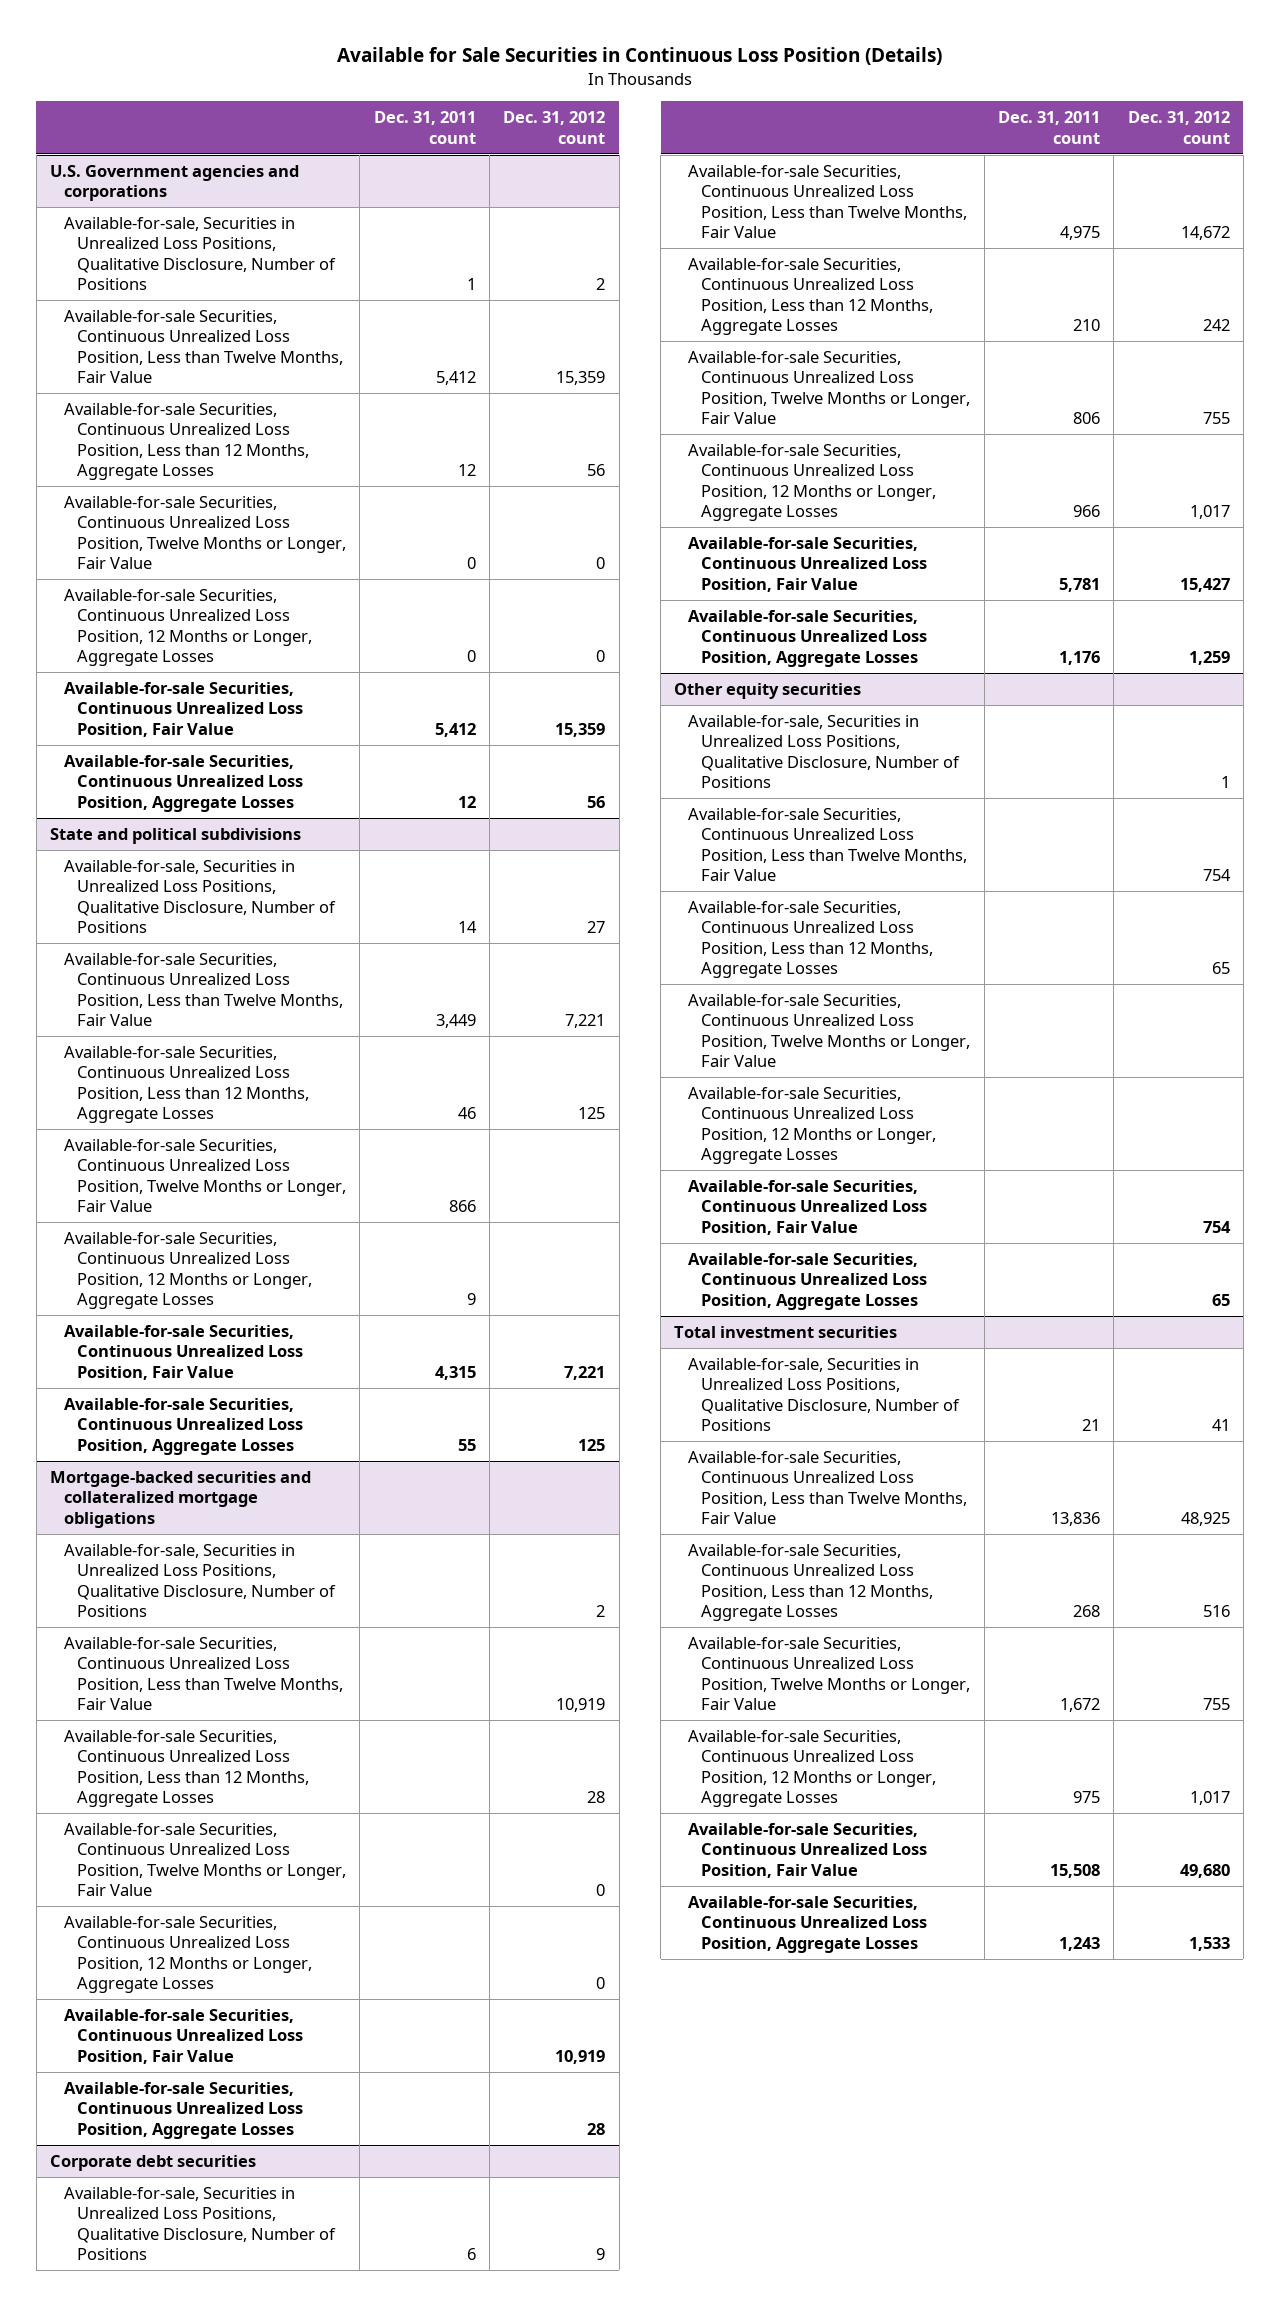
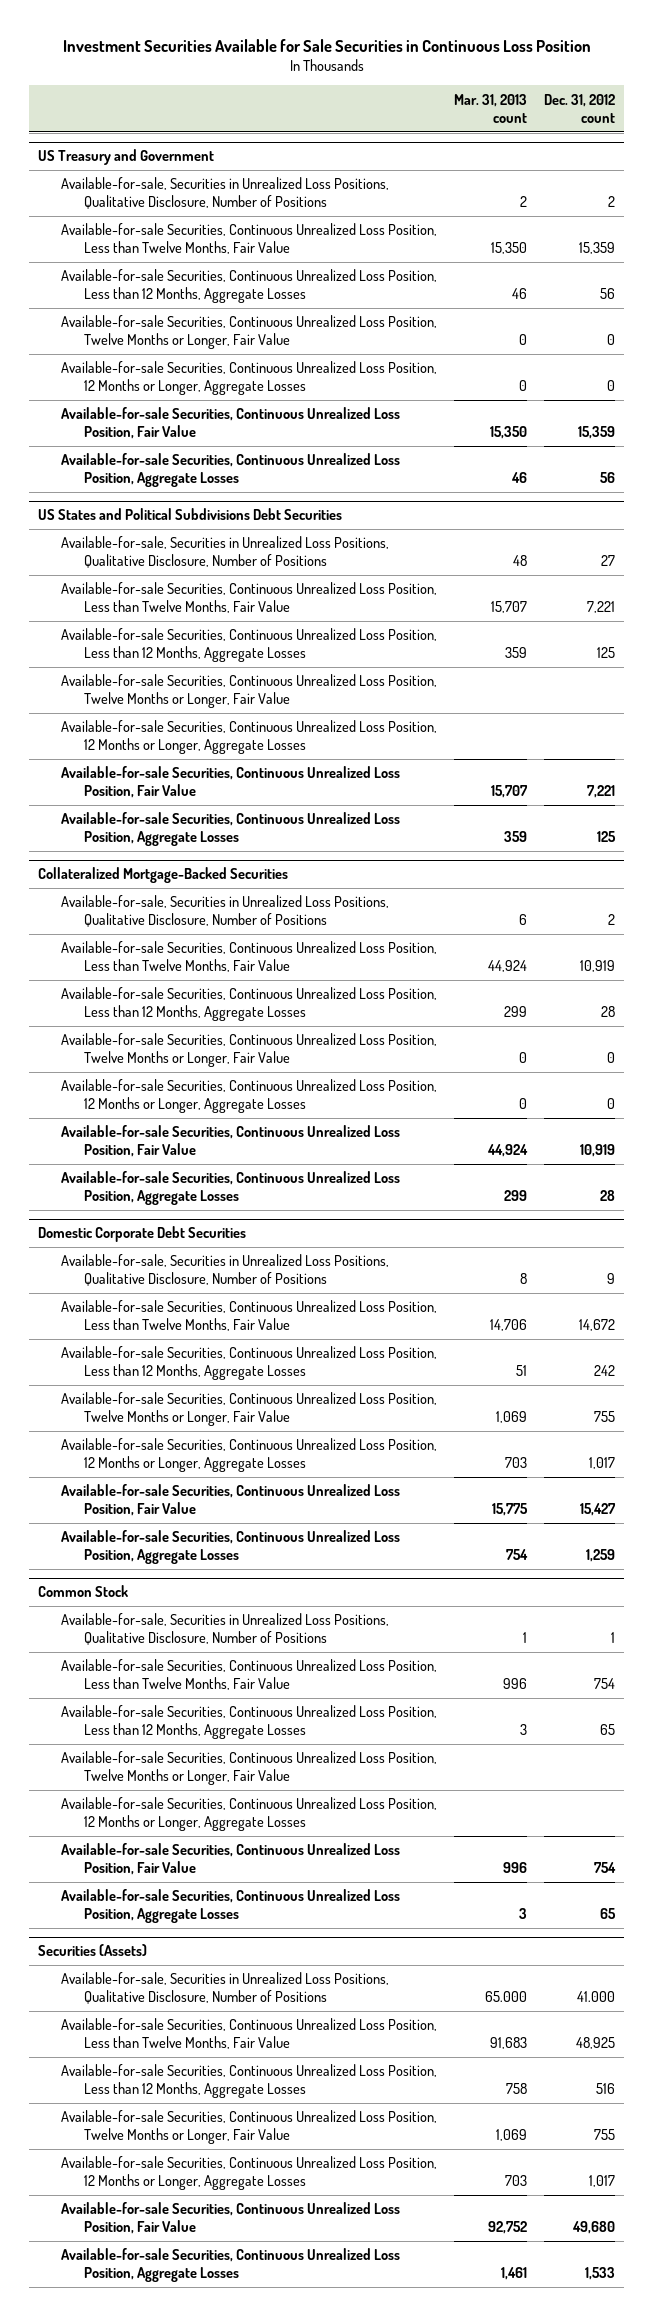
- Available for Sale Securities in Continuous Loss Position (Details)
+ Investment Securities Available for Sale Securities in Continuous Loss Position
- | Dec. 31, 2011 count | Dec. 31, 2012 count
+ | Mar. 31, 2013 count | Dec. 31, 2012 count
- U.S. Government agencies and corporations
+ US Treasury and Government
- State and political subdivisions
+ US States and Political Subdivisions Debt Securities
- Mortgage-backed securities and collateralized mortgage obligations
+ Collateralized Mortgage-Backed Securities
- Corporate debt securities
+ Domestic Corporate Debt Securities
- Other equity securities
+ Common Stock
- Total investment securities
- Available-for-sale, Securities in Unrealized Loss Positions, Qualitative Disclosure, Number of Positions | 21 | 41
+ Securities (Assets)
+ Available-for-sale, Securities in Unrealized Loss Positions, Qualitative Disclosure, Number of Positions | 65.000 | 41.000

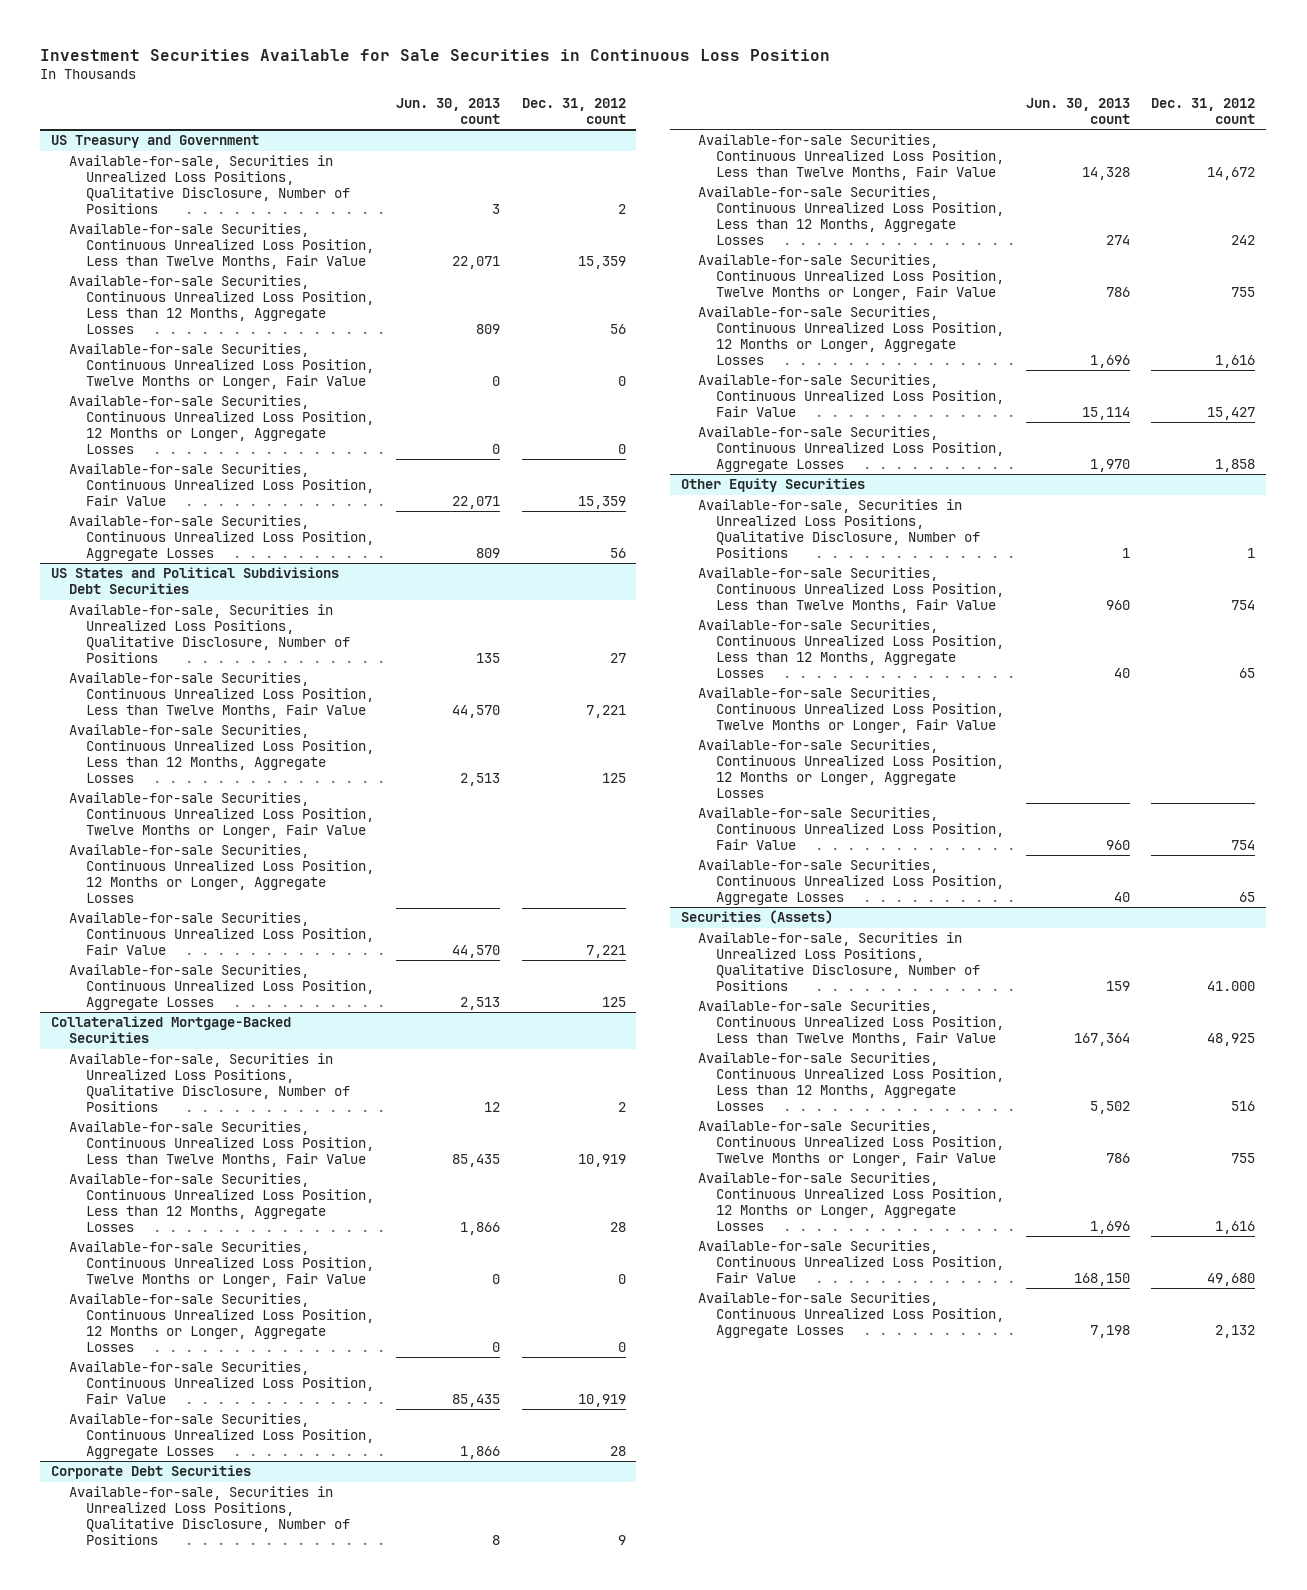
- | Mar. 31, 2013 count | Dec. 31, 2012 count
+ | Jun. 30, 2013 count | Dec. 31, 2012 count
- Domestic Corporate Debt Securities
+ Corporate Debt Securities
- Available-for-sale Securities, Continuous Unrealized Loss Position, 12 Months or Longer, Aggregate Losses | 703 | 1,017
+ Available-for-sale Securities, Continuous Unrealized Loss Position, 12 Months or Longer, Aggregate Losses | 1,696 | 1,616
- Available-for-sale Securities, Continuous Unrealized Loss Position, Aggregate Losses | 754 | 1,259
- Common Stock
+ Available-for-sale Securities, Continuous Unrealized Loss Position, Aggregate Losses | 1,970 | 1,858
+ Other Equity Securities
@ Securities (Assets)
- Available-for-sale Securities, Continuous Unrealized Loss Position, 12 Months or Longer, Aggregate Losses | 703 | 1,017
+ Available-for-sale Securities, Continuous Unrealized Loss Position, 12 Months or Longer, Aggregate Losses | 1,696 | 1,616
- Available-for-sale Securities, Continuous Unrealized Loss Position, Aggregate Losses | 1,461 | 1,533
+ Available-for-sale Securities, Continuous Unrealized Loss Position, Aggregate Losses | 7,198 | 2,132

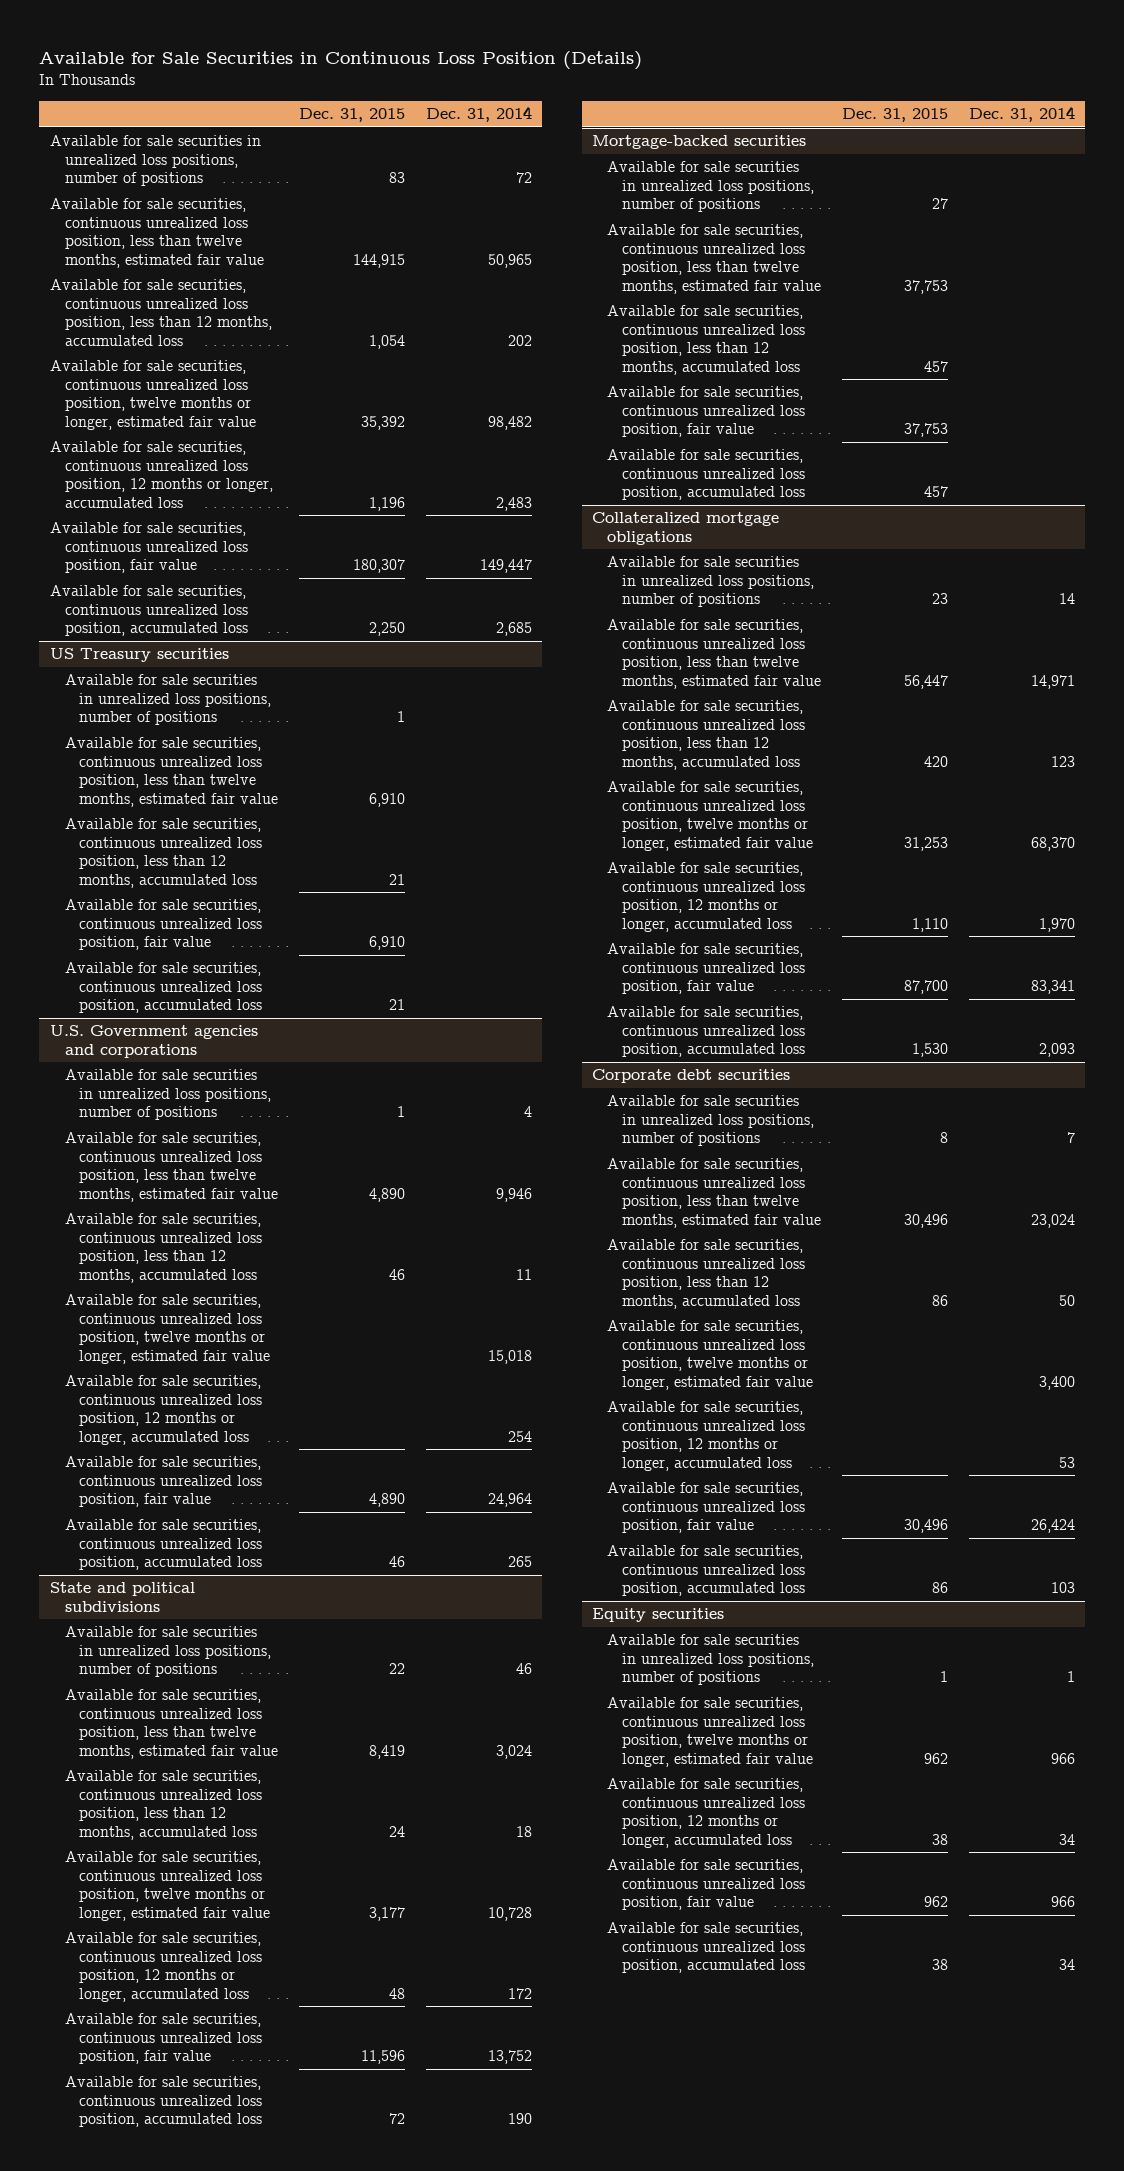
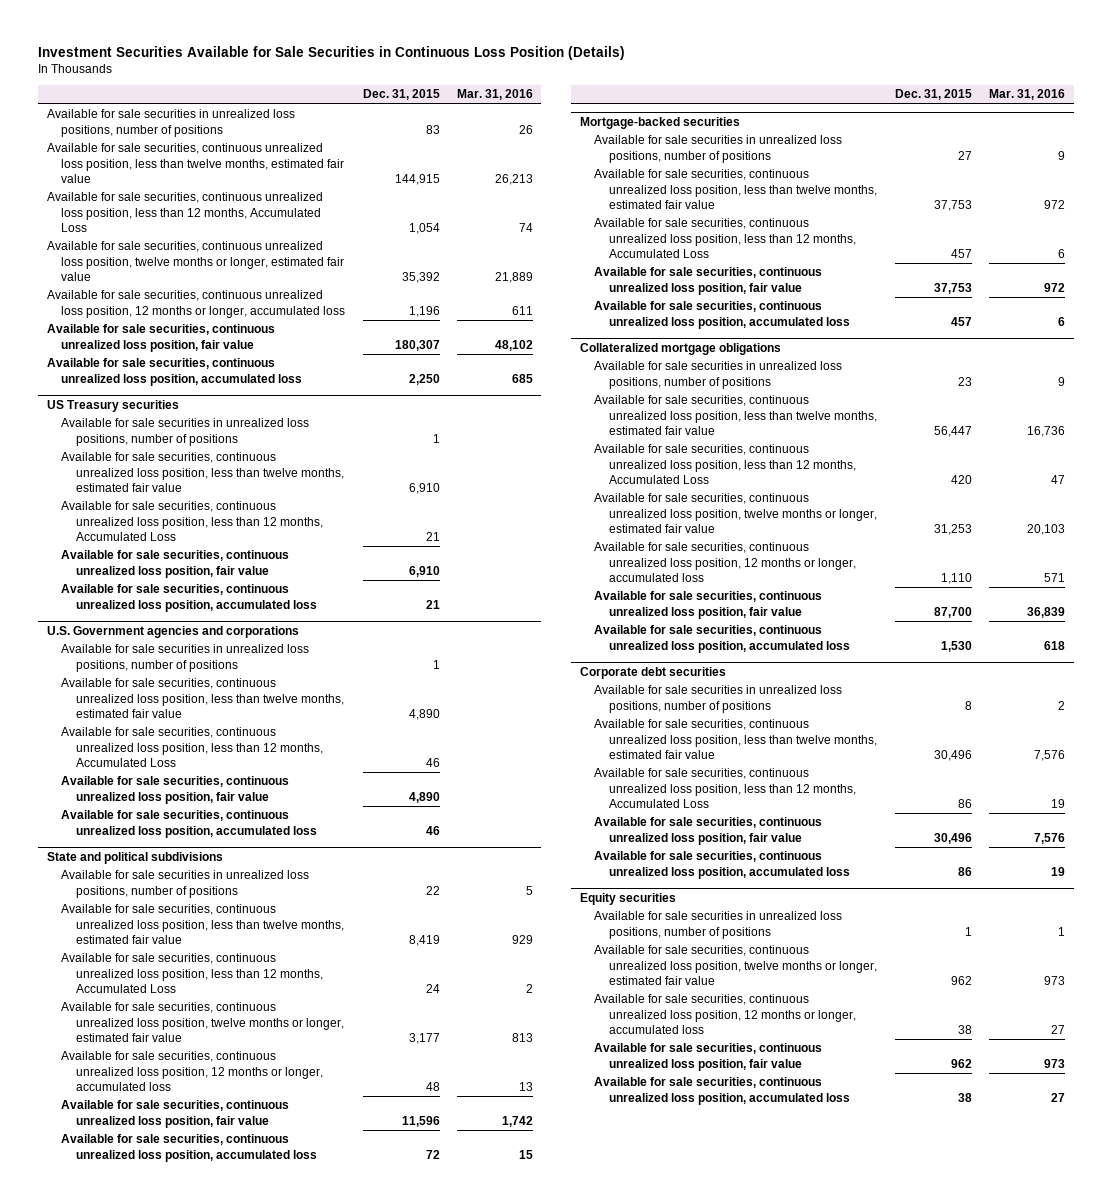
- Available for Sale Securities in Continuous Loss Position (Details)
+ Investment Securities Available for Sale Securities in Continuous Loss Position (Details)
- | Dec. 31, 2015 | Dec. 31, 2014
+ | Dec. 31, 2015 | Mar. 31, 2016
- Available for sale securities, continuous unrealized loss position, less than 12 months, accumulated loss | 1,054 | 202
+ Available for sale securities, continuous unrealized loss position, less than 12 months, Accumulated Loss | 1,054 | 74
@ US Treasury securities
- Available for sale securities, continuous unrealized loss position, less than 12 months, accumulated loss | 21 |
+ Available for sale securities, continuous unrealized loss position, less than 12 months, Accumulated Loss | 21 |
@ U.S. Government agencies and corporations
- Available for sale securities, continuous unrealized loss position, less than 12 months, accumulated loss | 46 | 11
- Available for sale securities, continuous unrealized loss position, twelve months or longer, estimated fair value | | 15,018
- Available for sale securities, continuous unrealized loss position, 12 months or longer, accumulated loss | | 254
+ Available for sale securities, continuous unrealized loss position, less than 12 months, Accumulated Loss | 46 |
@ State and political subdivisions
- Available for sale securities, continuous unrealized loss position, less than 12 months, accumulated loss | 24 | 18
+ Available for sale securities, continuous unrealized loss position, less than 12 months, Accumulated Loss | 24 | 2
@ Mortgage-backed securities
- Available for sale securities, continuous unrealized loss position, less than 12 months, accumulated loss | 457 |
+ Available for sale securities, continuous unrealized loss position, less than 12 months, Accumulated Loss | 457 | 6
@ Collateralized mortgage obligations
- Available for sale securities, continuous unrealized loss position, less than 12 months, accumulated loss | 420 | 123
+ Available for sale securities, continuous unrealized loss position, less than 12 months, Accumulated Loss | 420 | 47
@ Corporate debt securities
- Available for sale securities, continuous unrealized loss position, less than 12 months, accumulated loss | 86 | 50
- Available for sale securities, continuous unrealized loss position, twelve months or longer, estimated fair value | | 3,400
- Available for sale securities, continuous unrealized loss position, 12 months or longer, accumulated loss | | 53
+ Available for sale securities, continuous unrealized loss position, less than 12 months, Accumulated Loss | 86 | 19

